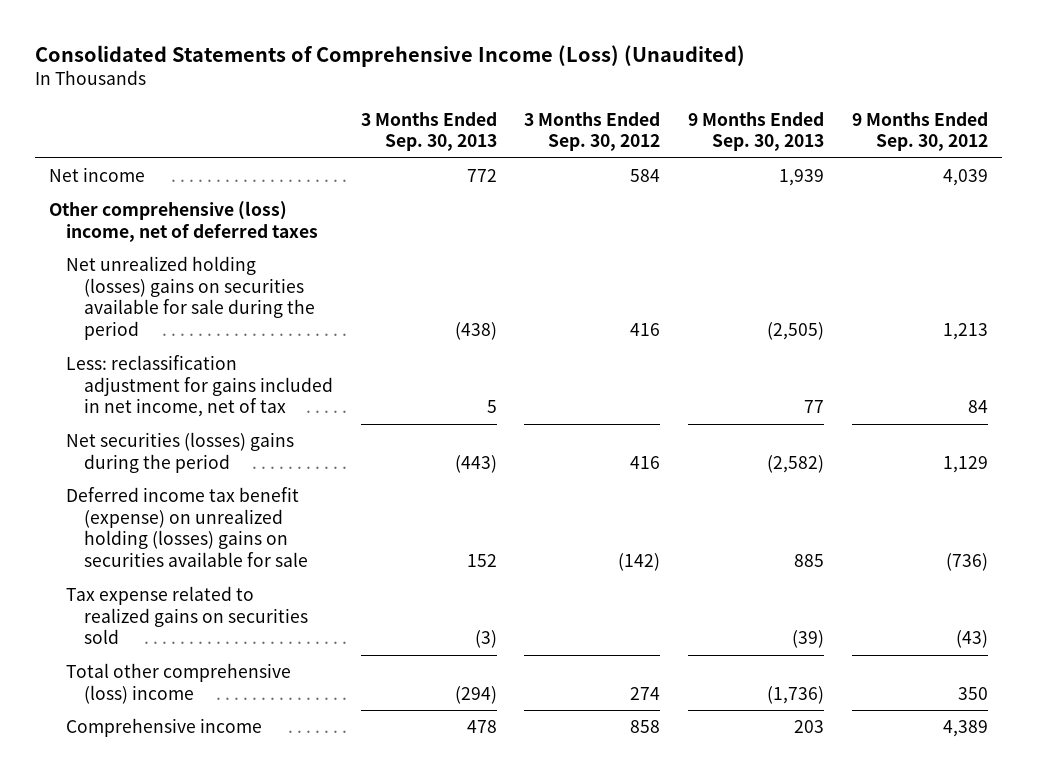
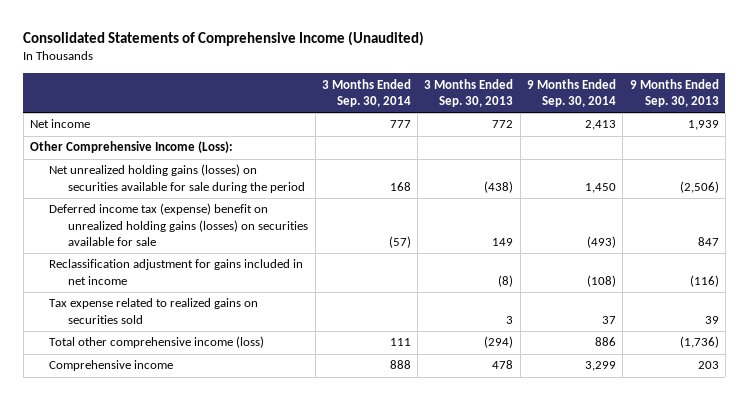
- Consolidated Statements of Comprehensive Income (Loss) (Unaudited)
+ Consolidated Statements of Comprehensive Income (Unaudited)
- | 3 Months Ended Sep. 30, 2013 | 3 Months Ended Sep. 30, 2012 | 9 Months Ended Sep. 30, 2013 | 9 Months Ended Sep. 30, 2012
+ | 3 Months Ended Sep. 30, 2014 | 3 Months Ended Sep. 30, 2013 | 9 Months Ended Sep. 30, 2014 | 9 Months Ended Sep. 30, 2013
- Other comprehensive (loss) income, net of deferred taxes
- Net unrealized holding (losses) gains on securities available for sale during the period | (438) | 416 | (2,505) | 1,213
- Less: reclassification adjustment for gains included in net income, net of tax | 5 | | 77 | 84
- Net securities (losses) gains during the period | (443) | 416 | (2,582) | 1,129
- Deferred income tax benefit (expense) on unrealized holding (losses) gains on securities available for sale | 152 | (142) | 885 | (736)
- Tax expense related to realized gains on securities sold | (3) | | (39) | (43)
- Total other comprehensive (loss) income | (294) | 274 | (1,736) | 350
+ Other Comprehensive Income (Loss):
+ Net unrealized holding gains (losses) on securities available for sale during the period | 168 | (438) | 1,450 | (2,506)
+ Deferred income tax (expense) benefit on unrealized holding gains (losses) on securities available for sale | (57) | 149 | (493) | 847
+ Reclassification adjustment for gains included in net income | | (8) | (108) | (116)
+ Tax expense related to realized gains on securities sold | | 3 | 37 | 39
+ Total other comprehensive income (loss) | 111 | (294) | 886 | (1,736)

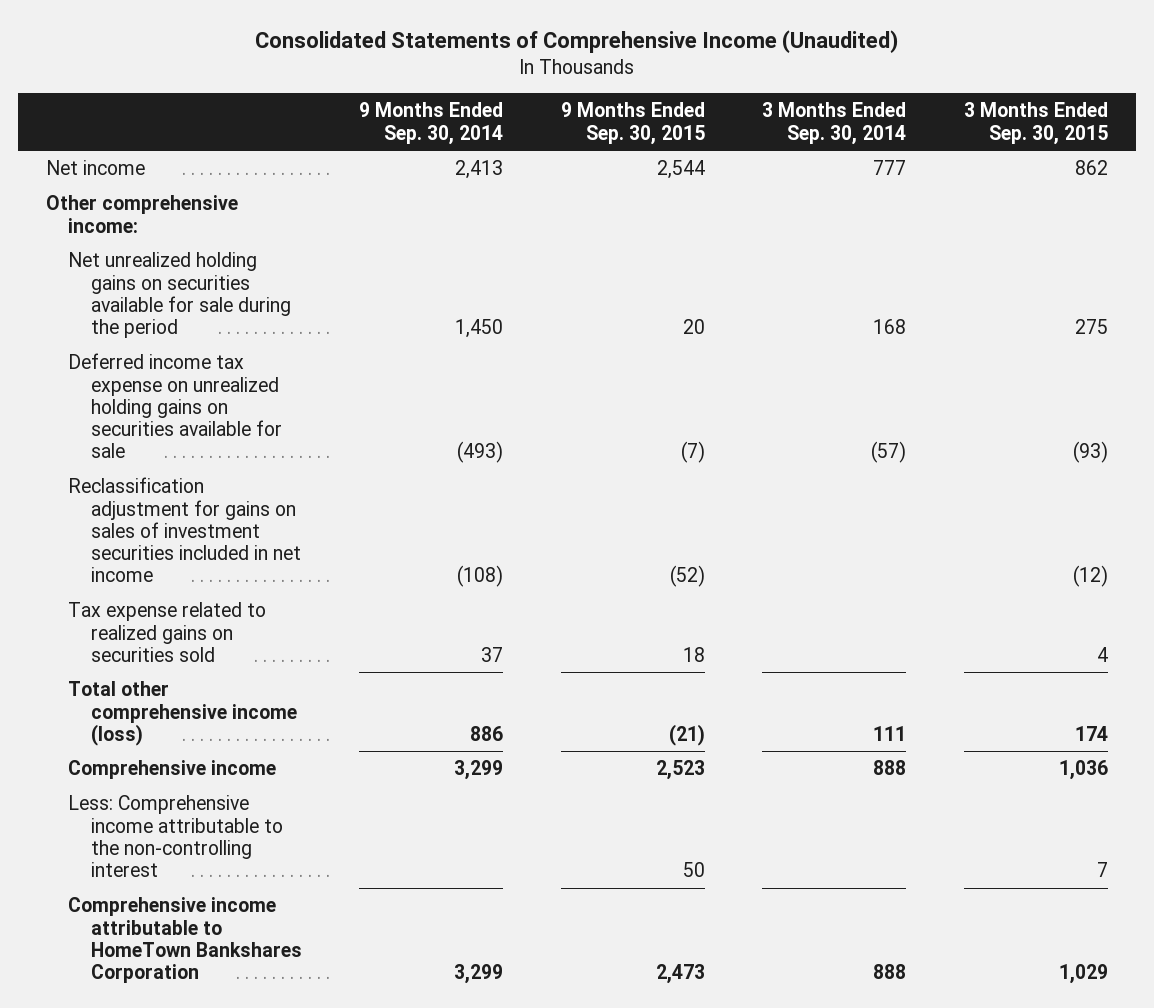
- | 3 Months Ended Sep. 30, 2014 | 3 Months Ended Sep. 30, 2013 | 9 Months Ended Sep. 30, 2014 | 9 Months Ended Sep. 30, 2013
+ | 9 Months Ended Sep. 30, 2014 | 9 Months Ended Sep. 30, 2015 | 3 Months Ended Sep. 30, 2014 | 3 Months Ended Sep. 30, 2015
- Other Comprehensive Income (Loss):
- Net unrealized holding gains (losses) on securities available for sale during the period | 168 | (438) | 1,450 | (2,506)
- Deferred income tax (expense) benefit on unrealized holding gains (losses) on securities available for sale | (57) | 149 | (493) | 847
- Reclassification adjustment for gains included in net income | | (8) | (108) | (116)
+ Other comprehensive income:
+ Net unrealized holding gains on securities available for sale during the period | 1,450 | 20 | 168 | 275
+ Deferred income tax expense on unrealized holding gains on securities available for sale | (493) | (7) | (57) | (93)
+ Reclassification adjustment for gains on sales of investment securities included in net income | (108) | (52) | | (12)
+ Less: Comprehensive income attributable to the non-controlling interest | | 50 | | 7
+ Comprehensive income attributable to HomeTown Bankshares Corporation | 3,299 | 2,473 | 888 | 1,029

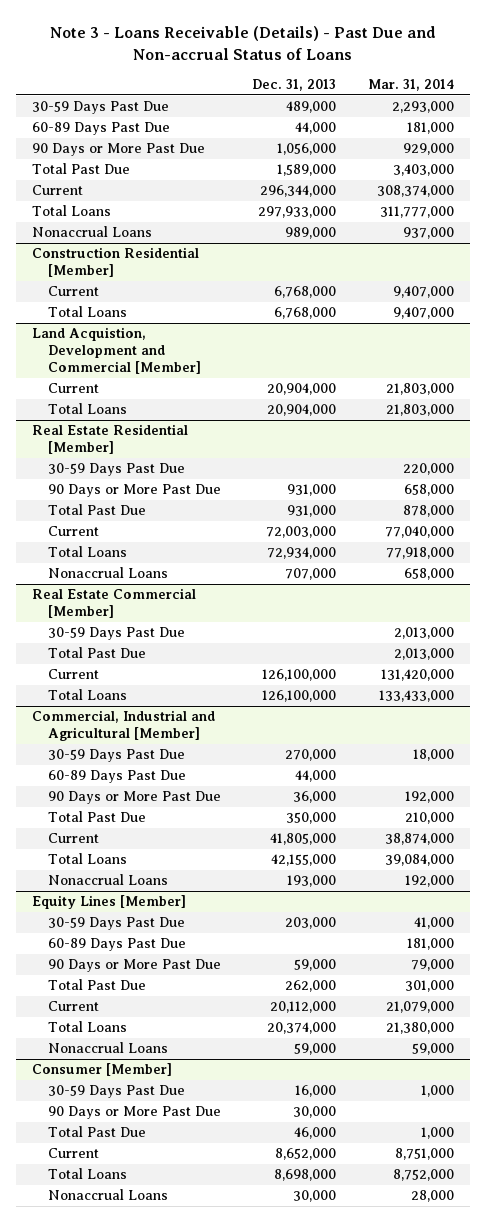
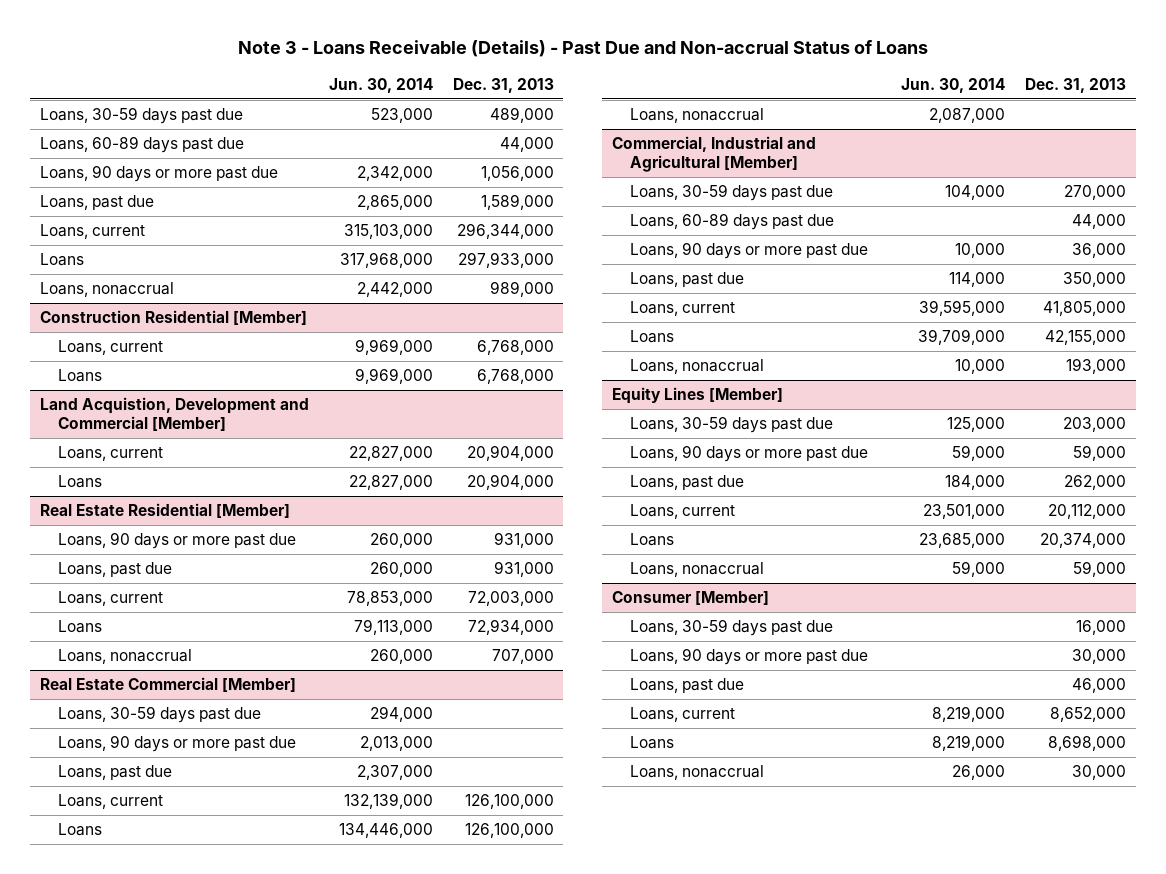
- | Dec. 31, 2013 | Mar. 31, 2014
+ | Jun. 30, 2014 | Dec. 31, 2013
- 30-59 Days Past Due | 489,000 | 2,293,000
- 60-89 Days Past Due | 44,000 | 181,000
- 90 Days or More Past Due | 1,056,000 | 929,000
- Total Past Due | 1,589,000 | 3,403,000
- Current | 296,344,000 | 308,374,000
- Total Loans | 297,933,000 | 311,777,000
- Nonaccrual Loans | 989,000 | 937,000
+ Loans, 30-59 days past due | 523,000 | 489,000
+ Loans, 60-89 days past due | | 44,000
+ Loans, 90 days or more past due | 2,342,000 | 1,056,000
+ Loans, past due | 2,865,000 | 1,589,000
+ Loans, current | 315,103,000 | 296,344,000
+ Loans | 317,968,000 | 297,933,000
+ Loans, nonaccrual | 2,442,000 | 989,000
@ Construction Residential [Member]
- Current | 6,768,000 | 9,407,000
- Total Loans | 6,768,000 | 9,407,000
+ Loans, current | 9,969,000 | 6,768,000
+ Loans | 9,969,000 | 6,768,000
@ Land Acquistion, Development and Commercial [Member]
- Current | 20,904,000 | 21,803,000
- Total Loans | 20,904,000 | 21,803,000
+ Loans, current | 22,827,000 | 20,904,000
+ Loans | 22,827,000 | 20,904,000
@ Real Estate Residential [Member]
- 30-59 Days Past Due | | 220,000
- 90 Days or More Past Due | 931,000 | 658,000
- Total Past Due | 931,000 | 878,000
- Current | 72,003,000 | 77,040,000
- Total Loans | 72,934,000 | 77,918,000
- Nonaccrual Loans | 707,000 | 658,000
+ Loans, 90 days or more past due | 260,000 | 931,000
+ Loans, past due | 260,000 | 931,000
+ Loans, current | 78,853,000 | 72,003,000
+ Loans | 79,113,000 | 72,934,000
+ Loans, nonaccrual | 260,000 | 707,000
@ Real Estate Commercial [Member]
- 30-59 Days Past Due | | 2,013,000
- Total Past Due | | 2,013,000
- Current | 126,100,000 | 131,420,000
- Total Loans | 126,100,000 | 133,433,000
+ Loans, 30-59 days past due | 294,000 |
+ Loans, 90 days or more past due | 2,013,000 |
+ Loans, past due | 2,307,000 |
+ Loans, current | 132,139,000 | 126,100,000
+ Loans | 134,446,000 | 126,100,000
+ Loans, nonaccrual | 2,087,000 |
@ Commercial, Industrial and Agricultural [Member]
- 30-59 Days Past Due | 270,000 | 18,000
- 60-89 Days Past Due | 44,000 |
- 90 Days or More Past Due | 36,000 | 192,000
- Total Past Due | 350,000 | 210,000
- Current | 41,805,000 | 38,874,000
- Total Loans | 42,155,000 | 39,084,000
- Nonaccrual Loans | 193,000 | 192,000
+ Loans, 30-59 days past due | 104,000 | 270,000
+ Loans, 60-89 days past due | | 44,000
+ Loans, 90 days or more past due | 10,000 | 36,000
+ Loans, past due | 114,000 | 350,000
+ Loans, current | 39,595,000 | 41,805,000
+ Loans | 39,709,000 | 42,155,000
+ Loans, nonaccrual | 10,000 | 193,000
@ Equity Lines [Member]
- 30-59 Days Past Due | 203,000 | 41,000
- 60-89 Days Past Due | | 181,000
- 90 Days or More Past Due | 59,000 | 79,000
- Total Past Due | 262,000 | 301,000
- Current | 20,112,000 | 21,079,000
- Total Loans | 20,374,000 | 21,380,000
- Nonaccrual Loans | 59,000 | 59,000
+ Loans, 30-59 days past due | 125,000 | 203,000
+ Loans, 90 days or more past due | 59,000 | 59,000
+ Loans, past due | 184,000 | 262,000
+ Loans, current | 23,501,000 | 20,112,000
+ Loans | 23,685,000 | 20,374,000
+ Loans, nonaccrual | 59,000 | 59,000
@ Consumer [Member]
- 30-59 Days Past Due | 16,000 | 1,000
- 90 Days or More Past Due | 30,000 |
- Total Past Due | 46,000 | 1,000
- Current | 8,652,000 | 8,751,000
- Total Loans | 8,698,000 | 8,752,000
- Nonaccrual Loans | 30,000 | 28,000
+ Loans, 30-59 days past due | | 16,000
+ Loans, 90 days or more past due | | 30,000
+ Loans, past due | | 46,000
+ Loans, current | 8,219,000 | 8,652,000
+ Loans | 8,219,000 | 8,698,000
+ Loans, nonaccrual | 26,000 | 30,000

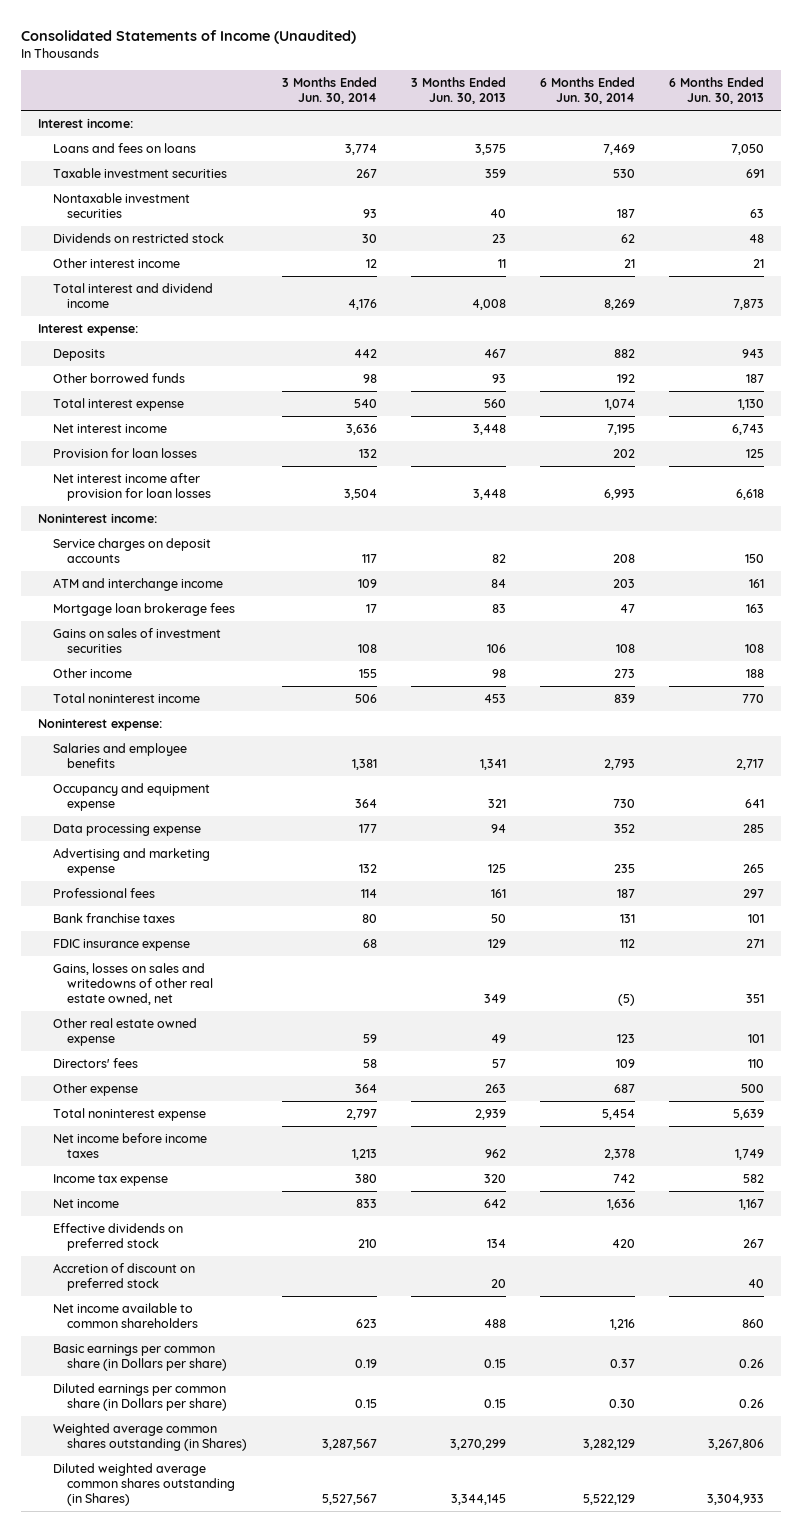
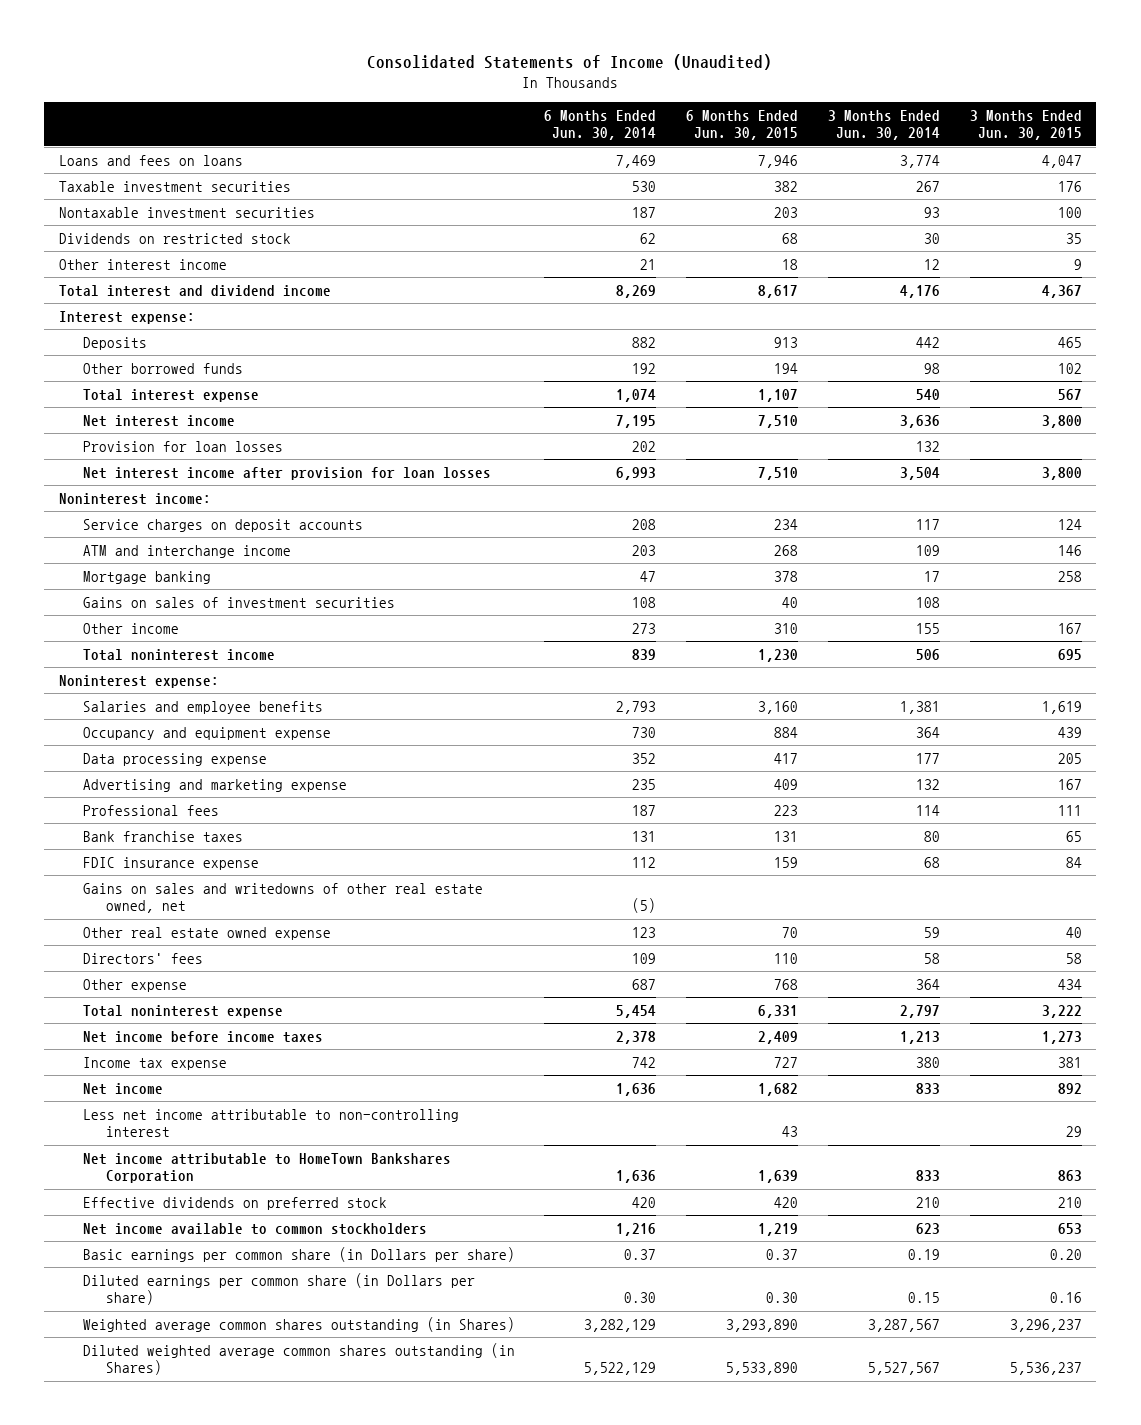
- | 3 Months Ended Jun. 30, 2014 | 3 Months Ended Jun. 30, 2013 | 6 Months Ended Jun. 30, 2014 | 6 Months Ended Jun. 30, 2013
+ | 6 Months Ended Jun. 30, 2014 | 6 Months Ended Jun. 30, 2015 | 3 Months Ended Jun. 30, 2014 | 3 Months Ended Jun. 30, 2015
- Interest income:
- Mortgage loan brokerage fees | 17 | 83 | 47 | 163
+ Mortgage banking | 47 | 378 | 17 | 258
- Gains, losses on sales and writedowns of other real estate owned, net | | 349 | (5) | 351
+ Gains on sales and writedowns of other real estate owned, net | (5) | | |
+ Less net income attributable to non-controlling interest | | 43 | | 29
+ Net income attributable to HomeTown Bankshares Corporation | 1,636 | 1,639 | 833 | 863
- Accretion of discount on preferred stock | | 20 | | 40
- Net income available to common shareholders | 623 | 488 | 1,216 | 860
+ Net income available to common stockholders | 1,216 | 1,219 | 623 | 653

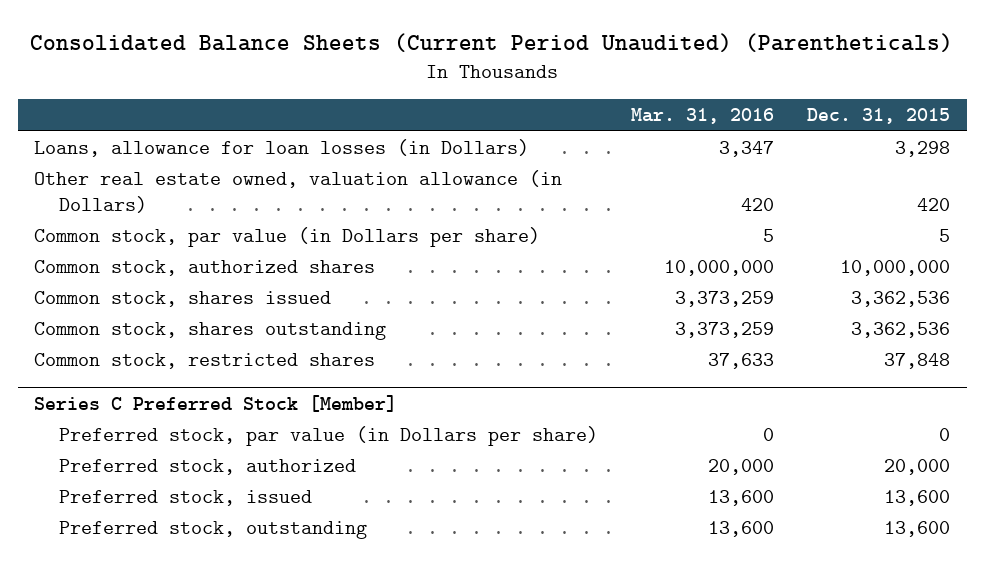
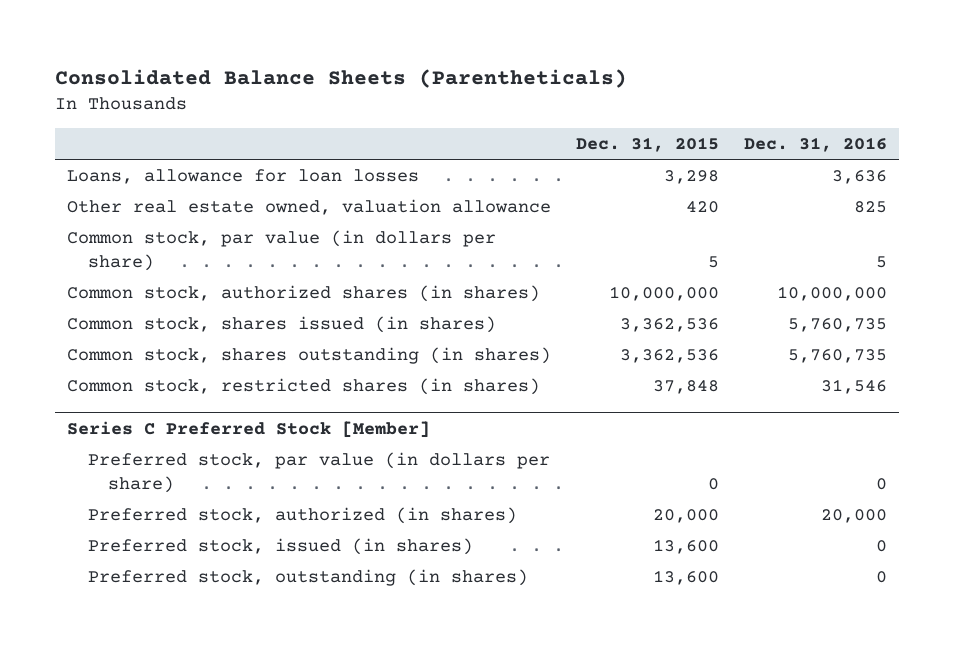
- Consolidated Balance Sheets (Current Period Unaudited) (Parentheticals)
+ Consolidated Balance Sheets (Parentheticals)
- | Mar. 31, 2016 | Dec. 31, 2015
+ | Dec. 31, 2015 | Dec. 31, 2016
- Loans, allowance for loan losses (in Dollars) | 3,347 | 3,298
- Other real estate owned, valuation allowance (in Dollars) | 420 | 420
- Common stock, par value (in Dollars per share) | 5 | 5
- Common stock, authorized shares | 10,000,000 | 10,000,000
- Common stock, shares issued | 3,373,259 | 3,362,536
- Common stock, shares outstanding | 3,373,259 | 3,362,536
- Common stock, restricted shares | 37,633 | 37,848
+ Loans, allowance for loan losses | 3,298 | 3,636
+ Other real estate owned, valuation allowance | 420 | 825
+ Common stock, par value (in dollars per share) | 5 | 5
+ Common stock, authorized shares (in shares) | 10,000,000 | 10,000,000
+ Common stock, shares issued (in shares) | 3,362,536 | 5,760,735
+ Common stock, shares outstanding (in shares) | 3,362,536 | 5,760,735
+ Common stock, restricted shares (in shares) | 37,848 | 31,546
@ Series C Preferred Stock [Member]
- Preferred stock, par value (in Dollars per share) | 0 | 0
- Preferred stock, authorized | 20,000 | 20,000
- Preferred stock, issued | 13,600 | 13,600
- Preferred stock, outstanding | 13,600 | 13,600
+ Preferred stock, par value (in dollars per share) | 0 | 0
+ Preferred stock, authorized (in shares) | 20,000 | 20,000
+ Preferred stock, issued (in shares) | 13,600 | 0
+ Preferred stock, outstanding (in shares) | 13,600 | 0

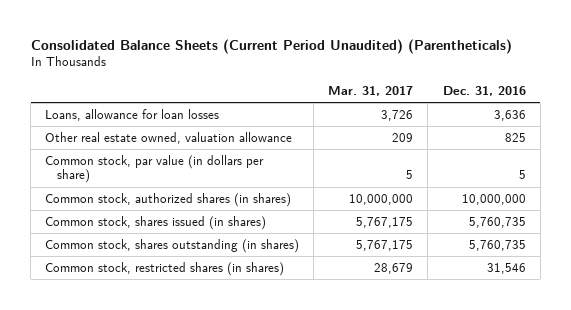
- Consolidated Balance Sheets (Parentheticals)
+ Consolidated Balance Sheets (Current Period Unaudited) (Parentheticals)
- | Dec. 31, 2015 | Dec. 31, 2016
+ | Mar. 31, 2017 | Dec. 31, 2016
- Series C Preferred Stock [Member]
- Preferred stock, par value (in dollars per share) | 0 | 0
- Preferred stock, authorized (in shares) | 20,000 | 20,000
- Preferred stock, issued (in shares) | 13,600 | 0
- Preferred stock, outstanding (in shares) | 13,600 | 0

